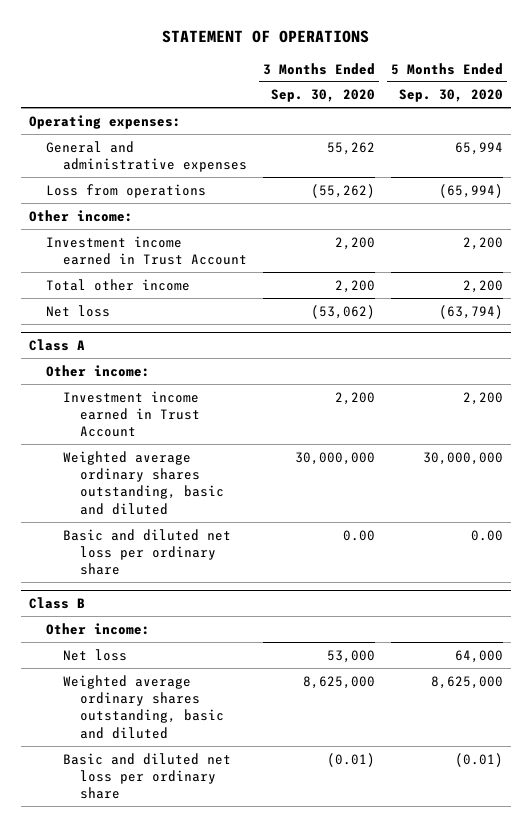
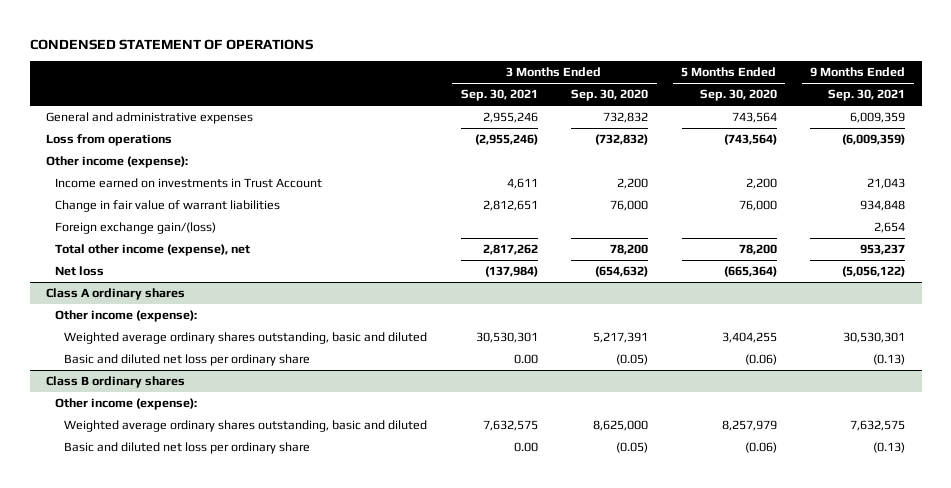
- STATEMENT OF OPERATIONS
+ CONDENSED STATEMENT OF OPERATIONS
- | 3 Months Ended Sep. 30, 2020 | 5 Months Ended Sep. 30, 2020
+ | 3 Months Ended Sep. 30, 2021 | 3 Months Ended Sep. 30, 2020 | 5 Months Ended Sep. 30, 2020 | 9 Months Ended Sep. 30, 2021
- Operating expenses:
- General and administrative expenses | 55,262 | 65,994
- Loss from operations | (55,262) | (65,994)
- Other income:
- Investment income earned in Trust Account | 2,200 | 2,200
- Total other income | 2,200 | 2,200
- Net loss | (53,062) | (63,794)
- Class A
- Other income:
- Investment income earned in Trust Account | 2,200 | 2,200
- Weighted average ordinary shares outstanding, basic and diluted | 30,000,000 | 30,000,000
- Basic and diluted net loss per ordinary share | 0.00 | 0.00
- Class B
- Other income:
- Net loss | 53,000 | 64,000
- Weighted average ordinary shares outstanding, basic and diluted | 8,625,000 | 8,625,000
- Basic and diluted net loss per ordinary share | (0.01) | (0.01)
+ General and administrative expenses | 2,955,246 | 732,832 | 743,564 | 6,009,359
+ Loss from operations | (2,955,246) | (732,832) | (743,564) | (6,009,359)
+ Other income (expense):
+ Income earned on investments in Trust Account | 4,611 | 2,200 | 2,200 | 21,043
+ Change in fair value of warrant liabilities | 2,812,651 | 76,000 | 76,000 | 934,848
+ Foreign exchange gain/(loss) | | | | 2,654
+ Total other income (expense), net | 2,817,262 | 78,200 | 78,200 | 953,237
+ Net loss | (137,984) | (654,632) | (665,364) | (5,056,122)
+ Class A ordinary shares
+ Other income (expense):
+ Weighted average ordinary shares outstanding, basic and diluted | 30,530,301 | 5,217,391 | 3,404,255 | 30,530,301
+ Basic and diluted net loss per ordinary share | 0.00 | (0.05) | (0.06) | (0.13)
+ Class B ordinary shares
+ Other income (expense):
+ Weighted average ordinary shares outstanding, basic and diluted | 7,632,575 | 8,625,000 | 8,257,979 | 7,632,575
+ Basic and diluted net loss per ordinary share | 0.00 | (0.05) | (0.06) | (0.13)

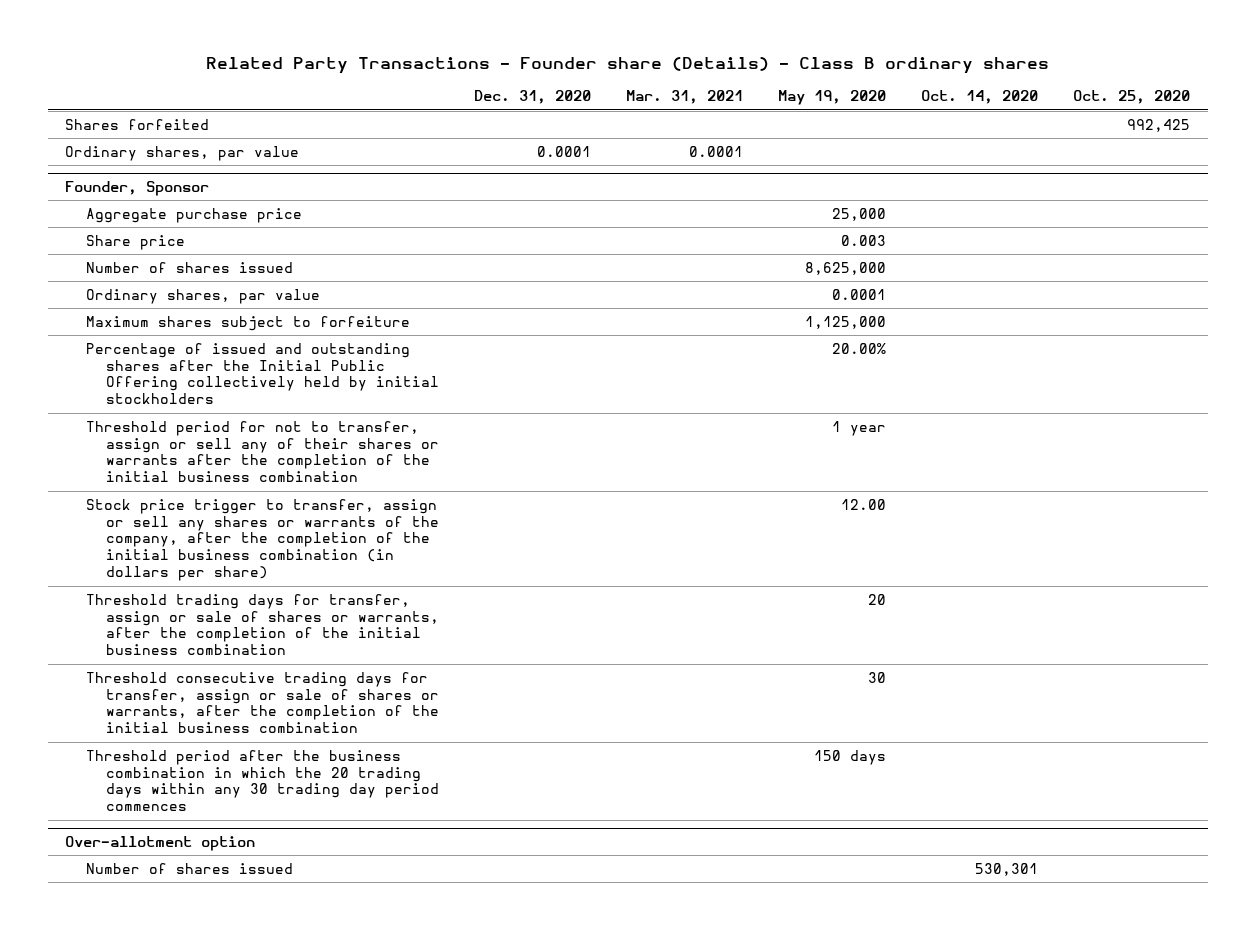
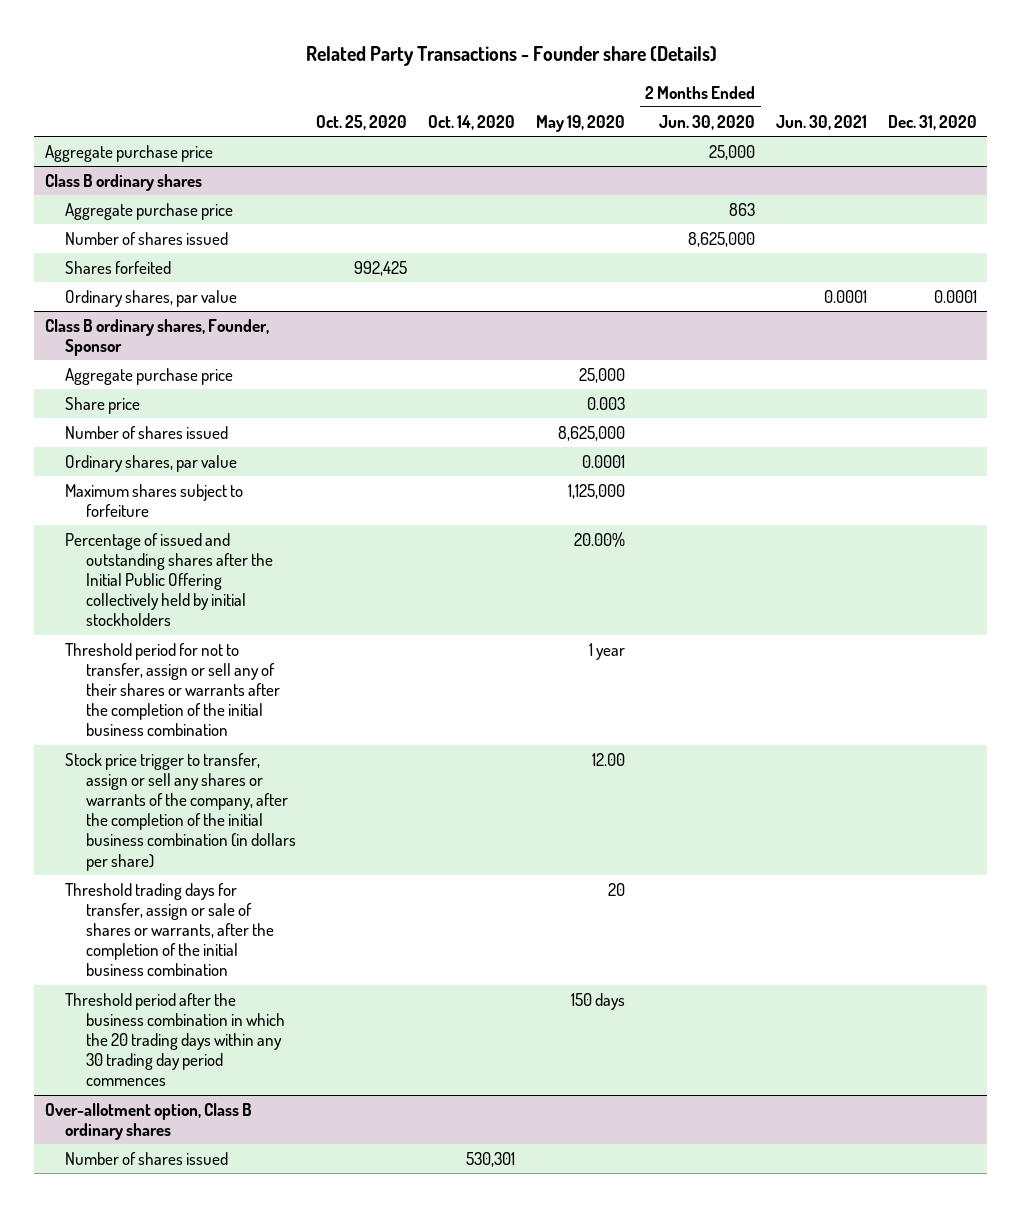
- Related Party Transactions - Founder share (Details) - Class B ordinary shares
+ Related Party Transactions - Founder share (Details)
- | Dec. 31, 2020 | Mar. 31, 2021 | May 19, 2020 | Oct. 14, 2020 | Oct. 25, 2020
+ | Oct. 25, 2020 | Oct. 14, 2020 | May 19, 2020 | 2 Months Ended Jun. 30, 2020 | Jun. 30, 2021 | Dec. 31, 2020
+ Aggregate purchase price | | | | 25,000 | |
+ Class B ordinary shares
+ Aggregate purchase price | | | | 863 | |
+ Number of shares issued | | | | 8,625,000 | |
- Founder, Sponsor
+ Class B ordinary shares, Founder, Sponsor
- Threshold consecutive trading days for transfer, assign or sale of shares or warrants, after the completion of the initial business combination | | | 30 | |
- Over-allotment option
+ Over-allotment option, Class B ordinary shares

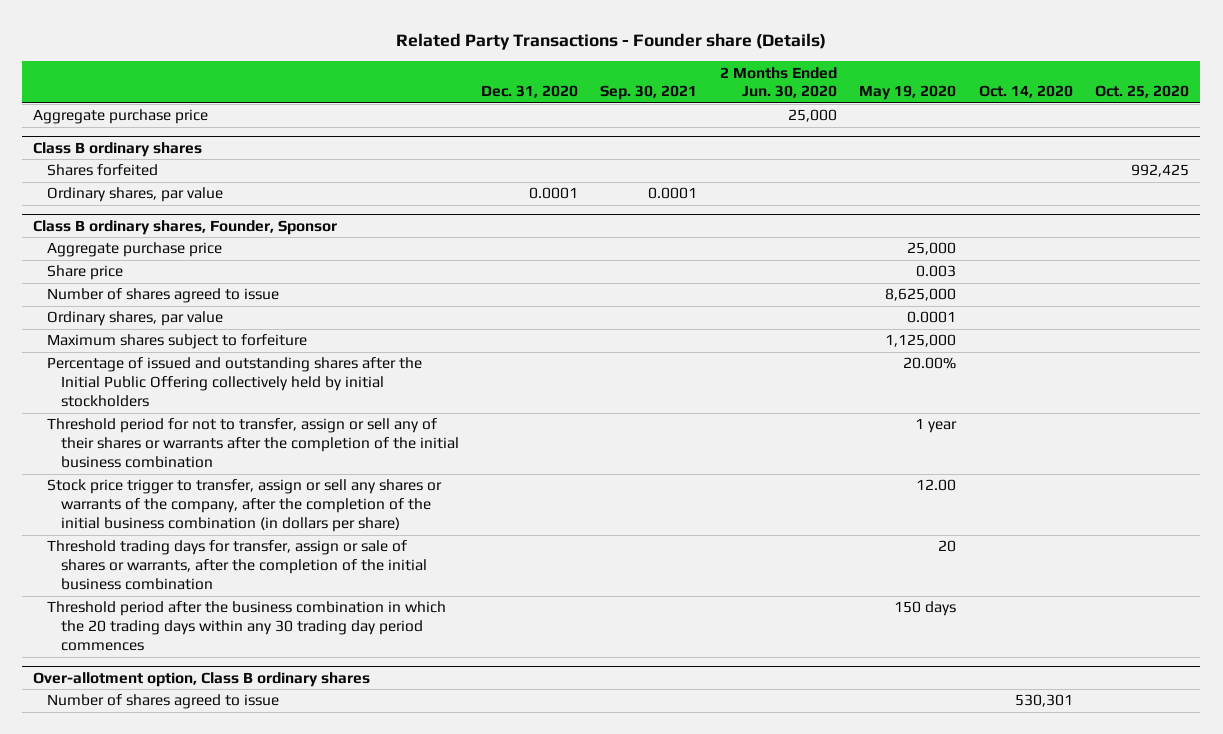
- | Oct. 25, 2020 | Oct. 14, 2020 | May 19, 2020 | 2 Months Ended Jun. 30, 2020 | Jun. 30, 2021 | Dec. 31, 2020
+ | Dec. 31, 2020 | Sep. 30, 2021 | 2 Months Ended Jun. 30, 2020 | May 19, 2020 | Oct. 14, 2020 | Oct. 25, 2020
@ Class B ordinary shares
- Aggregate purchase price | | | | 863 | |
- Number of shares issued | | | | 8,625,000 | |
@ Class B ordinary shares, Founder, Sponsor
- Number of shares issued | | | 8,625,000 | | |
+ Number of shares agreed to issue | | | | 8,625,000 | |
@ Over-allotment option, Class B ordinary shares
- Number of shares issued | | 530,301 | | | |
+ Number of shares agreed to issue | | | | | 530,301 |

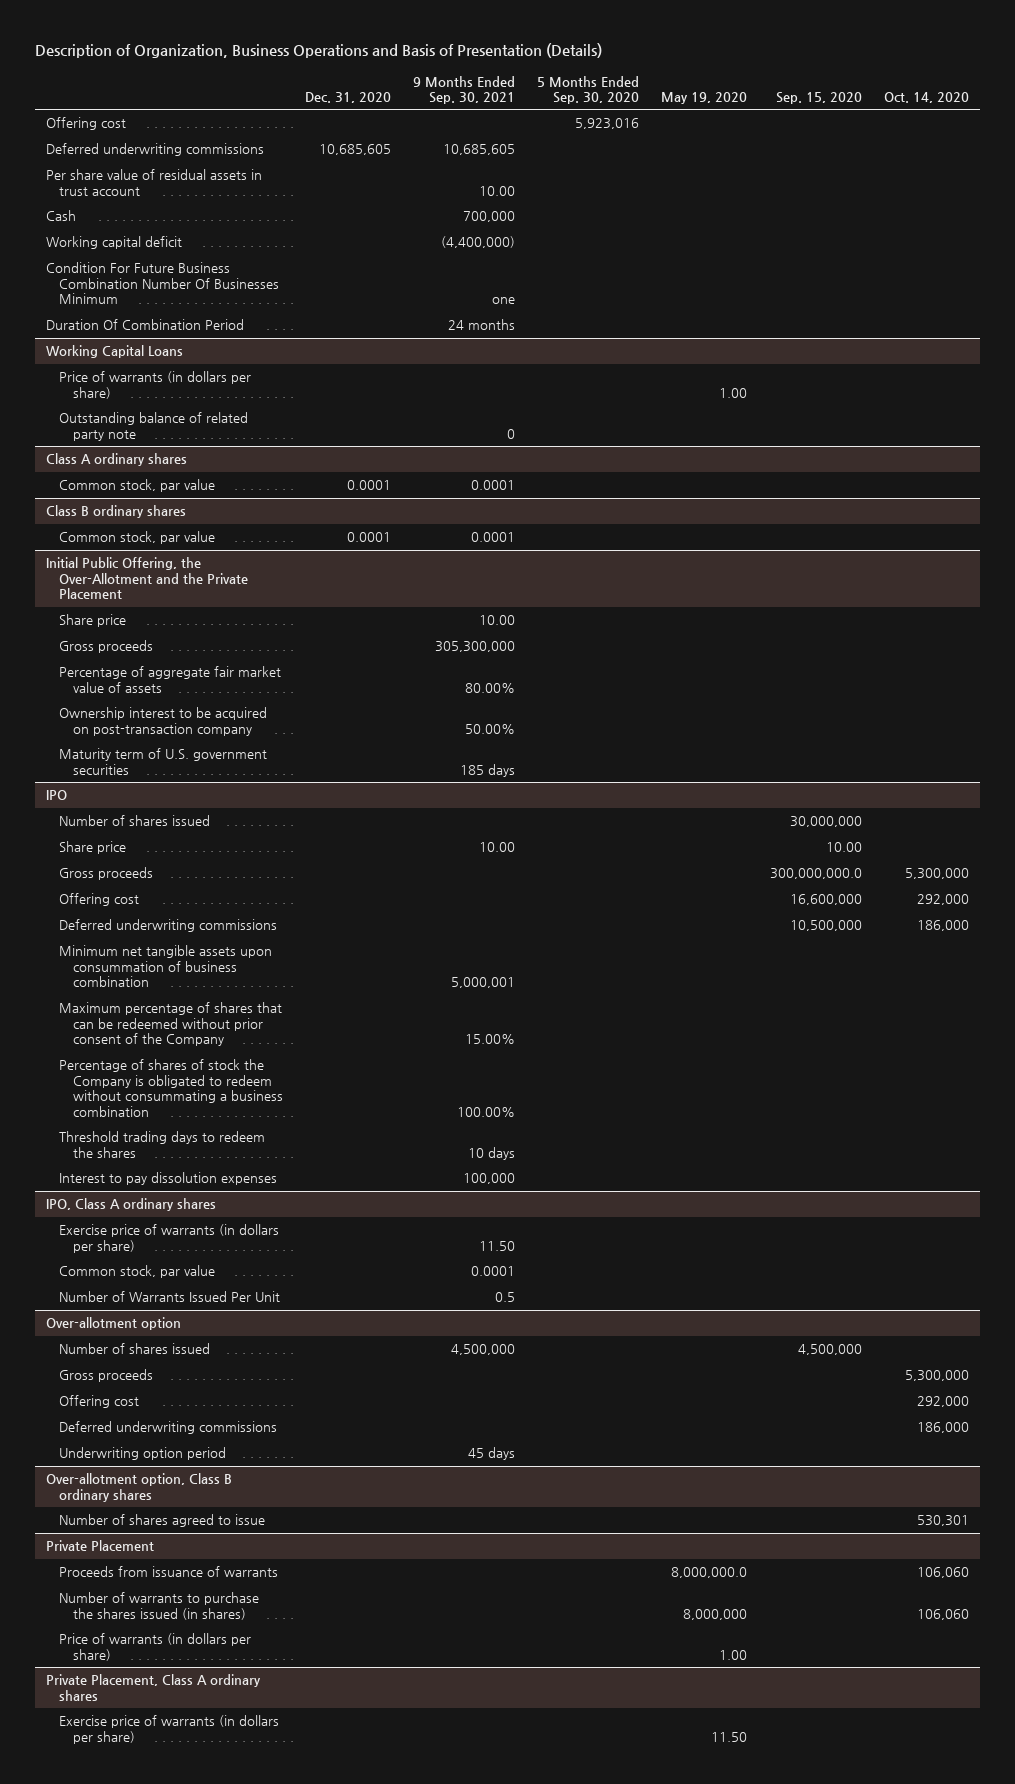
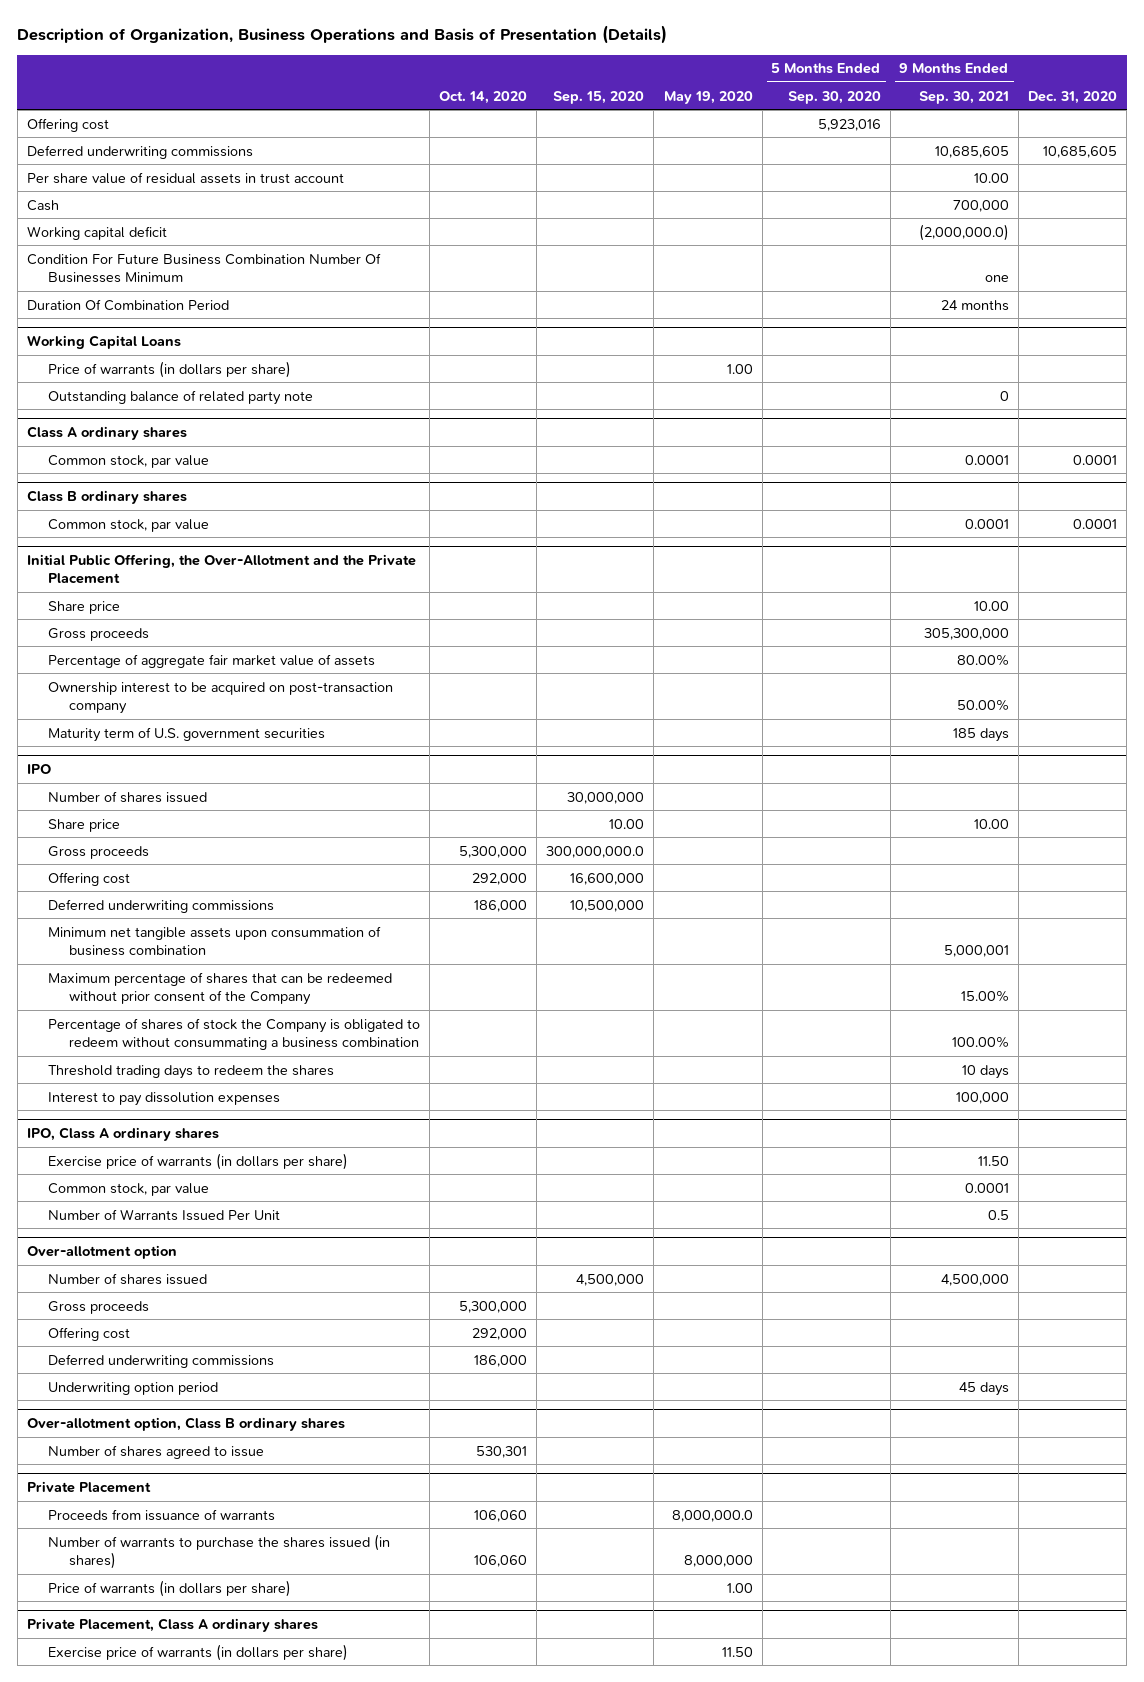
- | Dec. 31, 2020 | 9 Months Ended Sep. 30, 2021 | 5 Months Ended Sep. 30, 2020 | May 19, 2020 | Sep. 15, 2020 | Oct. 14, 2020
+ | Oct. 14, 2020 | Sep. 15, 2020 | May 19, 2020 | 5 Months Ended Sep. 30, 2020 | 9 Months Ended Sep. 30, 2021 | Dec. 31, 2020
- Working capital deficit | | (4,400,000) | | | |
+ Working capital deficit | | | | | (2,000,000.0) |

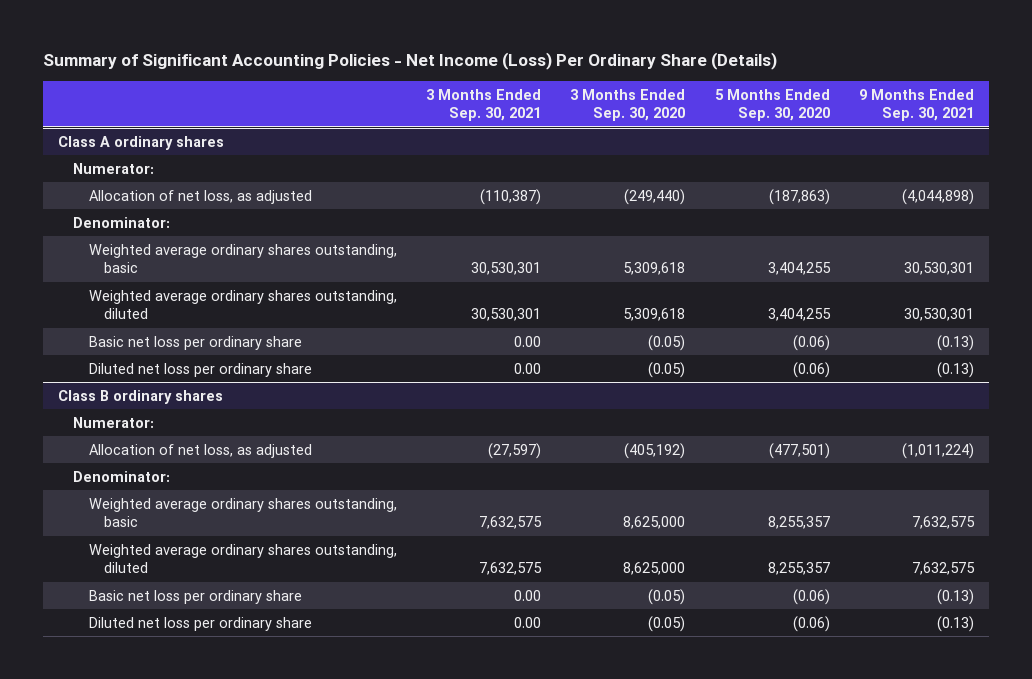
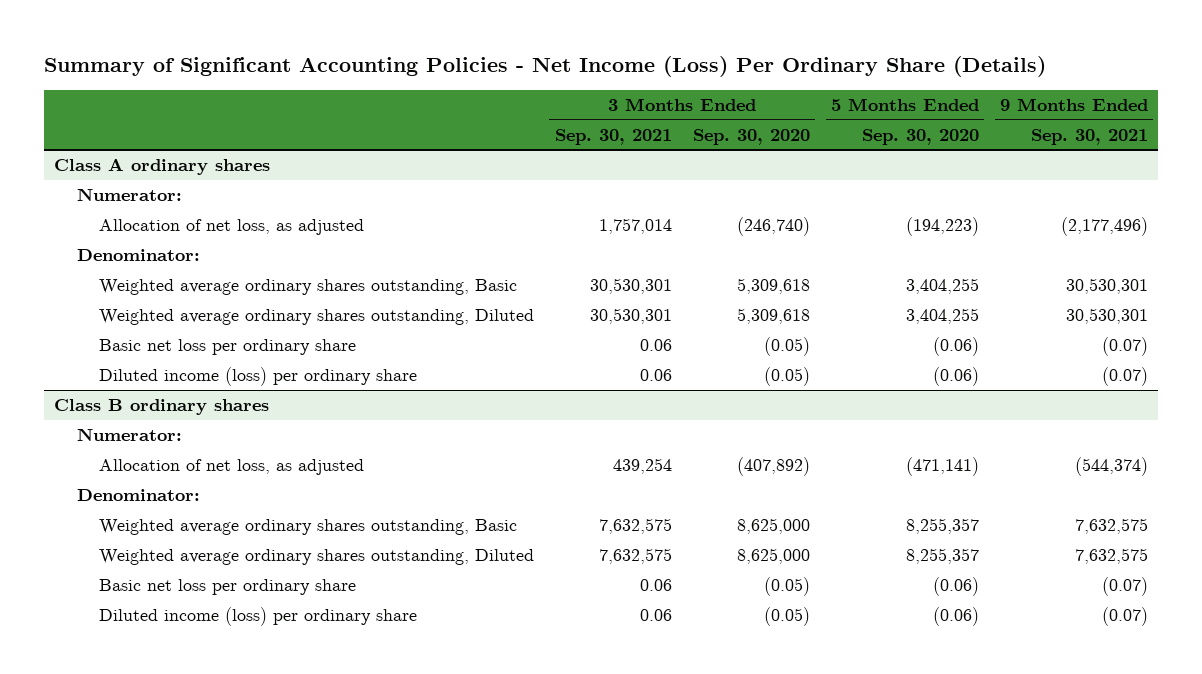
@ Class A ordinary shares
- Allocation of net loss, as adjusted | (110,387) | (249,440) | (187,863) | (4,044,898)
+ Allocation of net loss, as adjusted | 1,757,014 | (246,740) | (194,223) | (2,177,496)
- Weighted average ordinary shares outstanding, basic | 30,530,301 | 5,309,618 | 3,404,255 | 30,530,301
- Weighted average ordinary shares outstanding, diluted | 30,530,301 | 5,309,618 | 3,404,255 | 30,530,301
- Basic net loss per ordinary share | 0.00 | (0.05) | (0.06) | (0.13)
- Diluted net loss per ordinary share | 0.00 | (0.05) | (0.06) | (0.13)
+ Weighted average ordinary shares outstanding, Basic | 30,530,301 | 5,309,618 | 3,404,255 | 30,530,301
+ Weighted average ordinary shares outstanding, Diluted | 30,530,301 | 5,309,618 | 3,404,255 | 30,530,301
+ Basic net loss per ordinary share | 0.06 | (0.05) | (0.06) | (0.07)
+ Diluted income (loss) per ordinary share | 0.06 | (0.05) | (0.06) | (0.07)
@ Class B ordinary shares
- Allocation of net loss, as adjusted | (27,597) | (405,192) | (477,501) | (1,011,224)
+ Allocation of net loss, as adjusted | 439,254 | (407,892) | (471,141) | (544,374)
- Weighted average ordinary shares outstanding, basic | 7,632,575 | 8,625,000 | 8,255,357 | 7,632,575
- Weighted average ordinary shares outstanding, diluted | 7,632,575 | 8,625,000 | 8,255,357 | 7,632,575
- Basic net loss per ordinary share | 0.00 | (0.05) | (0.06) | (0.13)
- Diluted net loss per ordinary share | 0.00 | (0.05) | (0.06) | (0.13)
+ Weighted average ordinary shares outstanding, Basic | 7,632,575 | 8,625,000 | 8,255,357 | 7,632,575
+ Weighted average ordinary shares outstanding, Diluted | 7,632,575 | 8,625,000 | 8,255,357 | 7,632,575
+ Basic net loss per ordinary share | 0.06 | (0.05) | (0.06) | (0.07)
+ Diluted income (loss) per ordinary share | 0.06 | (0.05) | (0.06) | (0.07)

